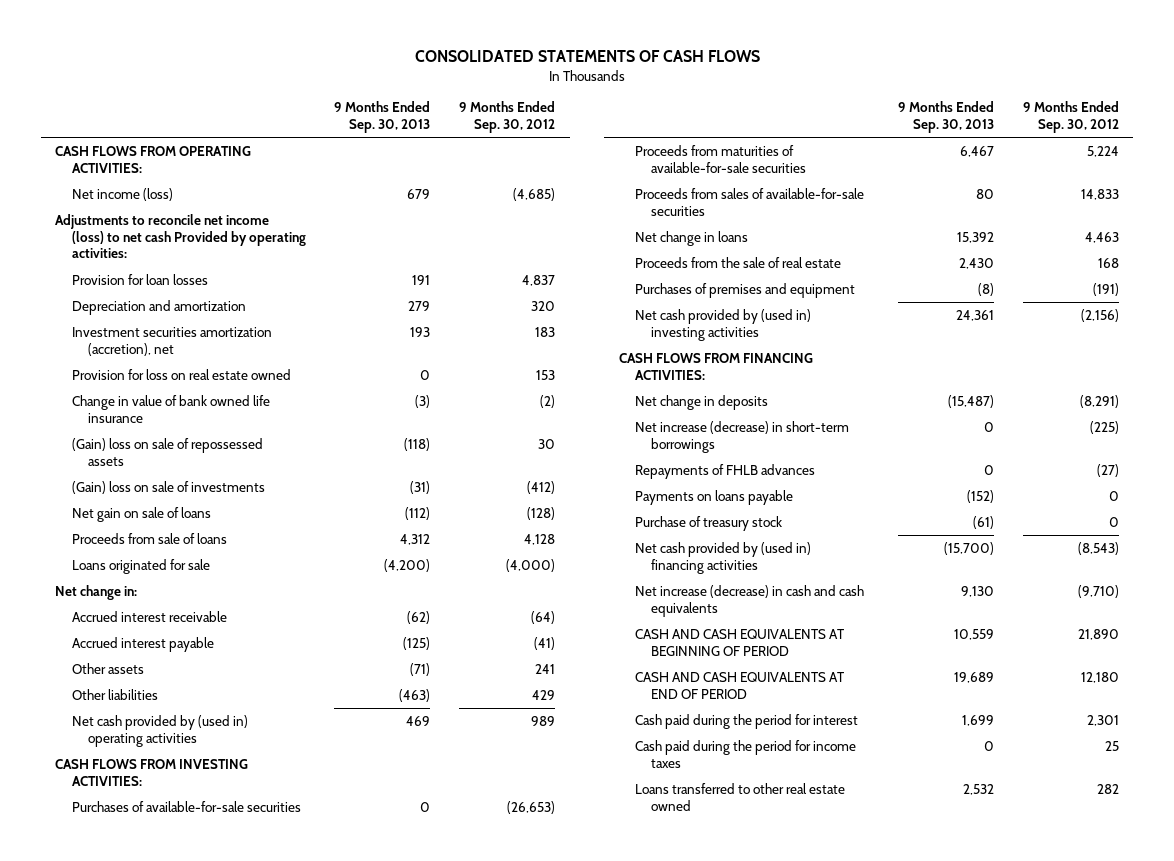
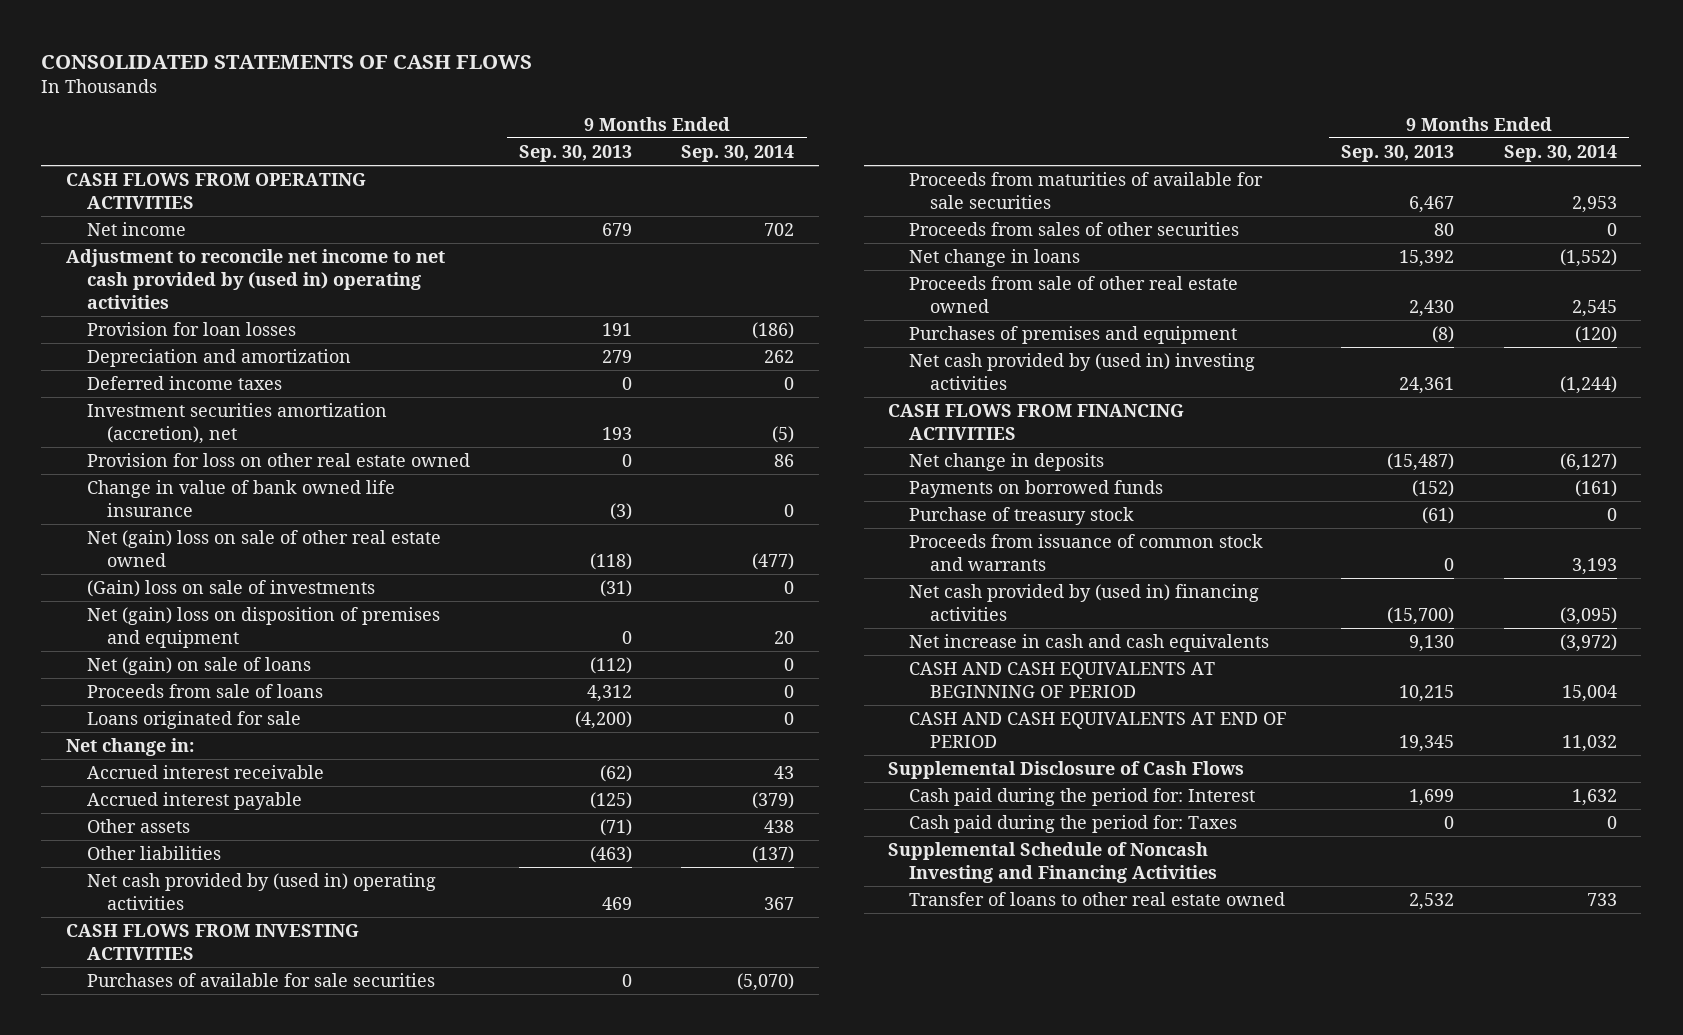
- | 9 Months Ended Sep. 30, 2013 | 9 Months Ended Sep. 30, 2012
+ | 9 Months Ended Sep. 30, 2013 | 9 Months Ended Sep. 30, 2014
- CASH FLOWS FROM OPERATING ACTIVITIES:
- Net income (loss) | 679 | (4,685)
- Adjustments to reconcile net income (loss) to net cash Provided by operating activities:
+ CASH FLOWS FROM OPERATING ACTIVITIES
+ Net income | 679 | 702
+ Adjustment to reconcile net income to net cash provided by (used in) operating activities
+ Deferred income taxes | 0 | 0
- Provision for loss on real estate owned | 0 | 153
+ Provision for loss on other real estate owned | 0 | 86
- (Gain) loss on sale of repossessed assets | (118) | 30
+ Net (gain) loss on sale of other real estate owned | (118) | (477)
- Net gain on sale of loans | (112) | (128)
+ Net (gain) loss on disposition of premises and equipment | 0 | 20
+ Net (gain) on sale of loans | (112) | 0
- CASH FLOWS FROM INVESTING ACTIVITIES:
- Purchases of available-for-sale securities | 0 | (26,653)
- Proceeds from maturities of available-for-sale securities | 6,467 | 5,224
- Proceeds from sales of available-for-sale securities | 80 | 14,833
+ CASH FLOWS FROM INVESTING ACTIVITIES
+ Purchases of available for sale securities | 0 | (5,070)
+ Proceeds from maturities of available for sale securities | 6,467 | 2,953
+ Proceeds from sales of other securities | 80 | 0
- Proceeds from the sale of real estate | 2,430 | 168
+ Proceeds from sale of other real estate owned | 2,430 | 2,545
- CASH FLOWS FROM FINANCING ACTIVITIES:
+ CASH FLOWS FROM FINANCING ACTIVITIES
- Net increase (decrease) in short-term borrowings | 0 | (225)
- Repayments of FHLB advances | 0 | (27)
- Payments on loans payable | (152) | 0
+ Payments on borrowed funds | (152) | (161)
+ Proceeds from issuance of common stock and warrants | 0 | 3,193
- Net increase (decrease) in cash and cash equivalents | 9,130 | (9,710)
- CASH AND CASH EQUIVALENTS AT BEGINNING OF PERIOD | 10,559 | 21,890
- CASH AND CASH EQUIVALENTS AT END OF PERIOD | 19,689 | 12,180
- Cash paid during the period for interest | 1,699 | 2,301
- Cash paid during the period for income taxes | 0 | 25
- Loans transferred to other real estate owned | 2,532 | 282
+ Net increase in cash and cash equivalents | 9,130 | (3,972)
+ CASH AND CASH EQUIVALENTS AT BEGINNING OF PERIOD | 10,215 | 15,004
+ CASH AND CASH EQUIVALENTS AT END OF PERIOD | 19,345 | 11,032
+ Supplemental Disclosure of Cash Flows
+ Cash paid during the period for: Interest | 1,699 | 1,632
+ Cash paid during the period for: Taxes | 0 | 0
+ Supplemental Schedule of Noncash Investing and Financing Activities
+ Transfer of loans to other real estate owned | 2,532 | 733

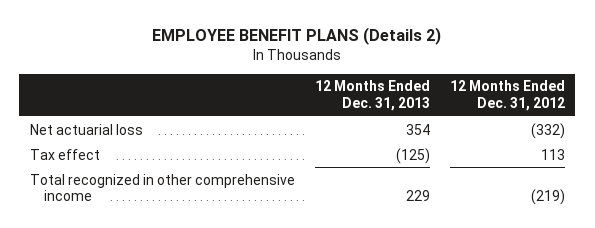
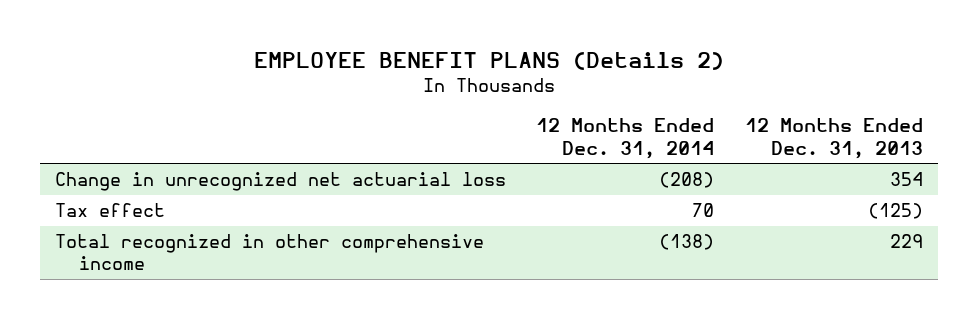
- | 12 Months Ended Dec. 31, 2013 | 12 Months Ended Dec. 31, 2012
+ | 12 Months Ended Dec. 31, 2014 | 12 Months Ended Dec. 31, 2013
- Net actuarial loss | 354 | (332)
+ Change in unrecognized net actuarial loss | (208) | 354

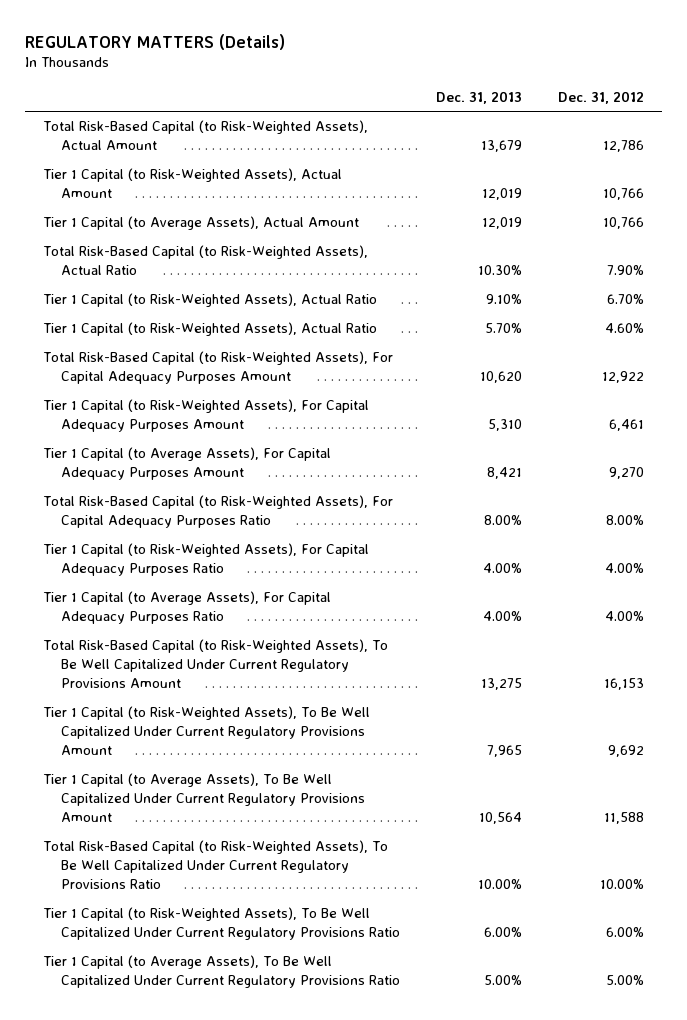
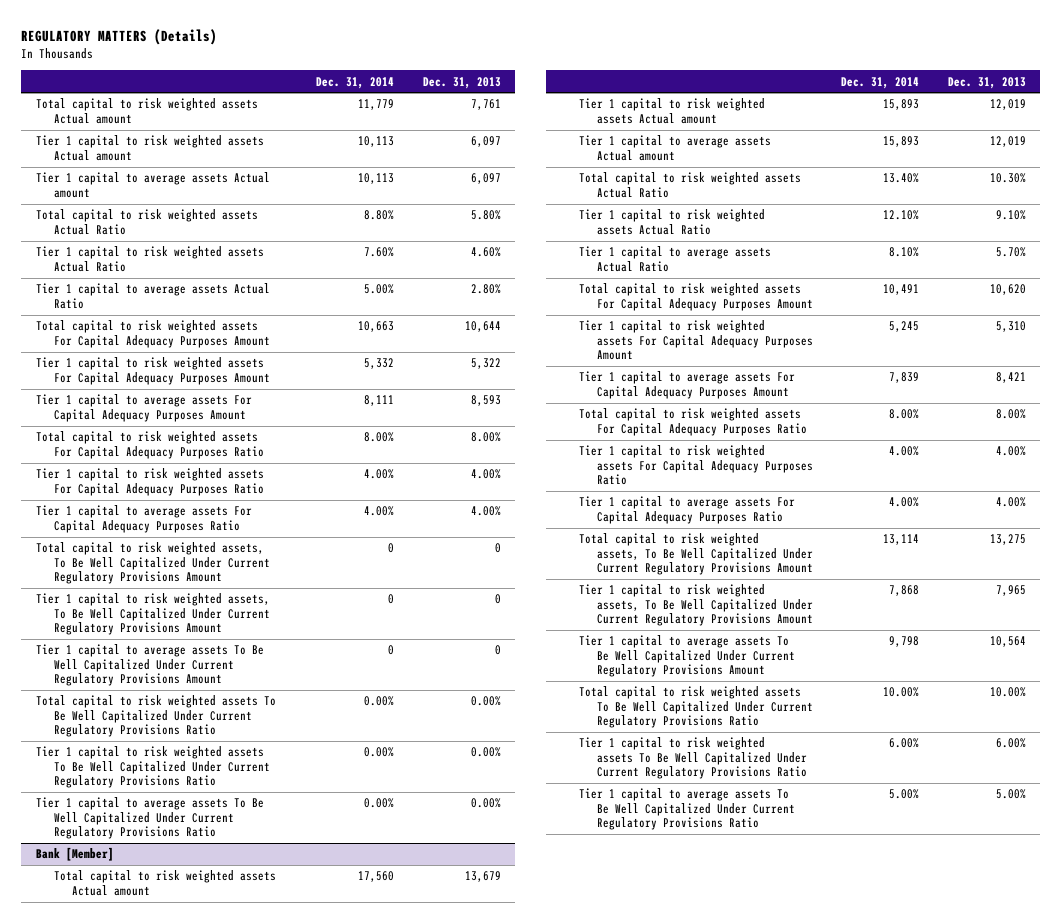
- | Dec. 31, 2013 | Dec. 31, 2012
+ | Dec. 31, 2014 | Dec. 31, 2013
- Total Risk-Based Capital (to Risk-Weighted Assets), Actual Amount | 13,679 | 12,786
- Tier 1 Capital (to Risk-Weighted Assets), Actual Amount | 12,019 | 10,766
- Tier 1 Capital (to Average Assets), Actual Amount | 12,019 | 10,766
- Total Risk-Based Capital (to Risk-Weighted Assets), Actual Ratio | 10.30% | 7.90%
- Tier 1 Capital (to Risk-Weighted Assets), Actual Ratio | 9.10% | 6.70%
- Tier 1 Capital (to Risk-Weighted Assets), Actual Ratio | 5.70% | 4.60%
- Total Risk-Based Capital (to Risk-Weighted Assets), For Capital Adequacy Purposes Amount | 10,620 | 12,922
- Tier 1 Capital (to Risk-Weighted Assets), For Capital Adequacy Purposes Amount | 5,310 | 6,461
- Tier 1 Capital (to Average Assets), For Capital Adequacy Purposes Amount | 8,421 | 9,270
- Total Risk-Based Capital (to Risk-Weighted Assets), For Capital Adequacy Purposes Ratio | 8.00% | 8.00%
- Tier 1 Capital (to Risk-Weighted Assets), For Capital Adequacy Purposes Ratio | 4.00% | 4.00%
- Tier 1 Capital (to Average Assets), For Capital Adequacy Purposes Ratio | 4.00% | 4.00%
- Total Risk-Based Capital (to Risk-Weighted Assets), To Be Well Capitalized Under Current Regulatory Provisions Amount | 13,275 | 16,153
- Tier 1 Capital (to Risk-Weighted Assets), To Be Well Capitalized Under Current Regulatory Provisions Amount | 7,965 | 9,692
- Tier 1 Capital (to Average Assets), To Be Well Capitalized Under Current Regulatory Provisions Amount | 10,564 | 11,588
- Total Risk-Based Capital (to Risk-Weighted Assets), To Be Well Capitalized Under Current Regulatory Provisions Ratio | 10.00% | 10.00%
- Tier 1 Capital (to Risk-Weighted Assets), To Be Well Capitalized Under Current Regulatory Provisions Ratio | 6.00% | 6.00%
- Tier 1 Capital (to Average Assets), To Be Well Capitalized Under Current Regulatory Provisions Ratio | 5.00% | 5.00%
+ Total capital to risk weighted assets Actual amount | 11,779 | 7,761
+ Tier 1 capital to risk weighted assets Actual amount | 10,113 | 6,097
+ Tier 1 capital to average assets Actual amount | 10,113 | 6,097
+ Total capital to risk weighted assets Actual Ratio | 8.80% | 5.80%
+ Tier 1 capital to risk weighted assets Actual Ratio | 7.60% | 4.60%
+ Tier 1 capital to average assets Actual Ratio | 5.00% | 2.80%
+ Total capital to risk weighted assets For Capital Adequacy Purposes Amount | 10,663 | 10,644
+ Tier 1 capital to risk weighted assets For Capital Adequacy Purposes Amount | 5,332 | 5,322
+ Tier 1 capital to average assets For Capital Adequacy Purposes Amount | 8,111 | 8,593
+ Total capital to risk weighted assets For Capital Adequacy Purposes Ratio | 8.00% | 8.00%
+ Tier 1 capital to risk weighted assets For Capital Adequacy Purposes Ratio | 4.00% | 4.00%
+ Tier 1 capital to average assets For Capital Adequacy Purposes Ratio | 4.00% | 4.00%
+ Total capital to risk weighted assets, To Be Well Capitalized Under Current Regulatory Provisions Amount | 0 | 0
+ Tier 1 capital to risk weighted assets, To Be Well Capitalized Under Current Regulatory Provisions Amount | 0 | 0
+ Tier 1 capital to average assets To Be Well Capitalized Under Current Regulatory Provisions Amount | 0 | 0
+ Total capital to risk weighted assets To Be Well Capitalized Under Current Regulatory Provisions Ratio | 0.00% | 0.00%
+ Tier 1 capital to risk weighted assets To Be Well Capitalized Under Current Regulatory Provisions Ratio | 0.00% | 0.00%
+ Tier 1 capital to average assets To Be Well Capitalized Under Current Regulatory Provisions Ratio | 0.00% | 0.00%
+ Bank [Member]
+ Total capital to risk weighted assets Actual amount | 17,560 | 13,679
+ Tier 1 capital to risk weighted assets Actual amount | 15,893 | 12,019
+ Tier 1 capital to average assets Actual amount | 15,893 | 12,019
+ Total capital to risk weighted assets Actual Ratio | 13.40% | 10.30%
+ Tier 1 capital to risk weighted assets Actual Ratio | 12.10% | 9.10%
+ Tier 1 capital to average assets Actual Ratio | 8.10% | 5.70%
+ Total capital to risk weighted assets For Capital Adequacy Purposes Amount | 10,491 | 10,620
+ Tier 1 capital to risk weighted assets For Capital Adequacy Purposes Amount | 5,245 | 5,310
+ Tier 1 capital to average assets For Capital Adequacy Purposes Amount | 7,839 | 8,421
+ Total capital to risk weighted assets For Capital Adequacy Purposes Ratio | 8.00% | 8.00%
+ Tier 1 capital to risk weighted assets For Capital Adequacy Purposes Ratio | 4.00% | 4.00%
+ Tier 1 capital to average assets For Capital Adequacy Purposes Ratio | 4.00% | 4.00%
+ Total capital to risk weighted assets, To Be Well Capitalized Under Current Regulatory Provisions Amount | 13,114 | 13,275
+ Tier 1 capital to risk weighted assets, To Be Well Capitalized Under Current Regulatory Provisions Amount | 7,868 | 7,965
+ Tier 1 capital to average assets To Be Well Capitalized Under Current Regulatory Provisions Amount | 9,798 | 10,564
+ Total capital to risk weighted assets To Be Well Capitalized Under Current Regulatory Provisions Ratio | 10.00% | 10.00%
+ Tier 1 capital to risk weighted assets To Be Well Capitalized Under Current Regulatory Provisions Ratio | 6.00% | 6.00%
+ Tier 1 capital to average assets To Be Well Capitalized Under Current Regulatory Provisions Ratio | 5.00% | 5.00%

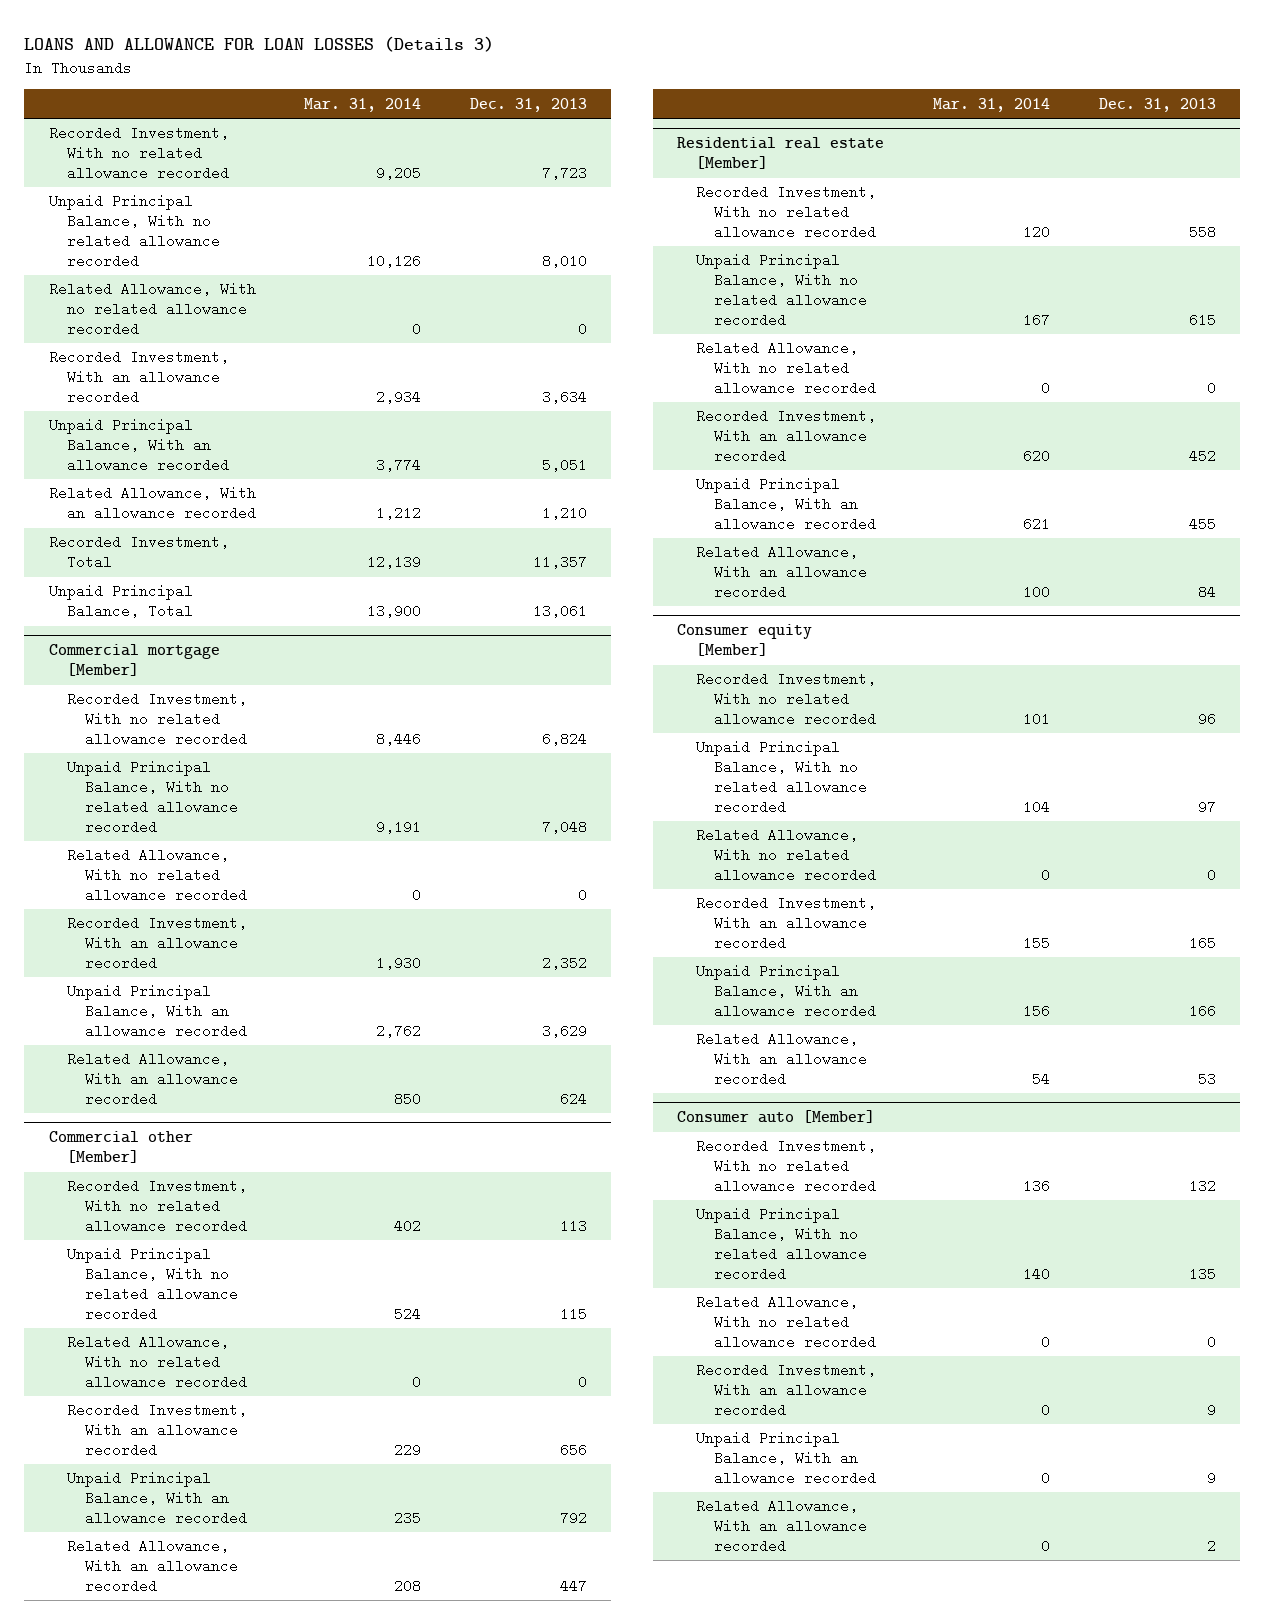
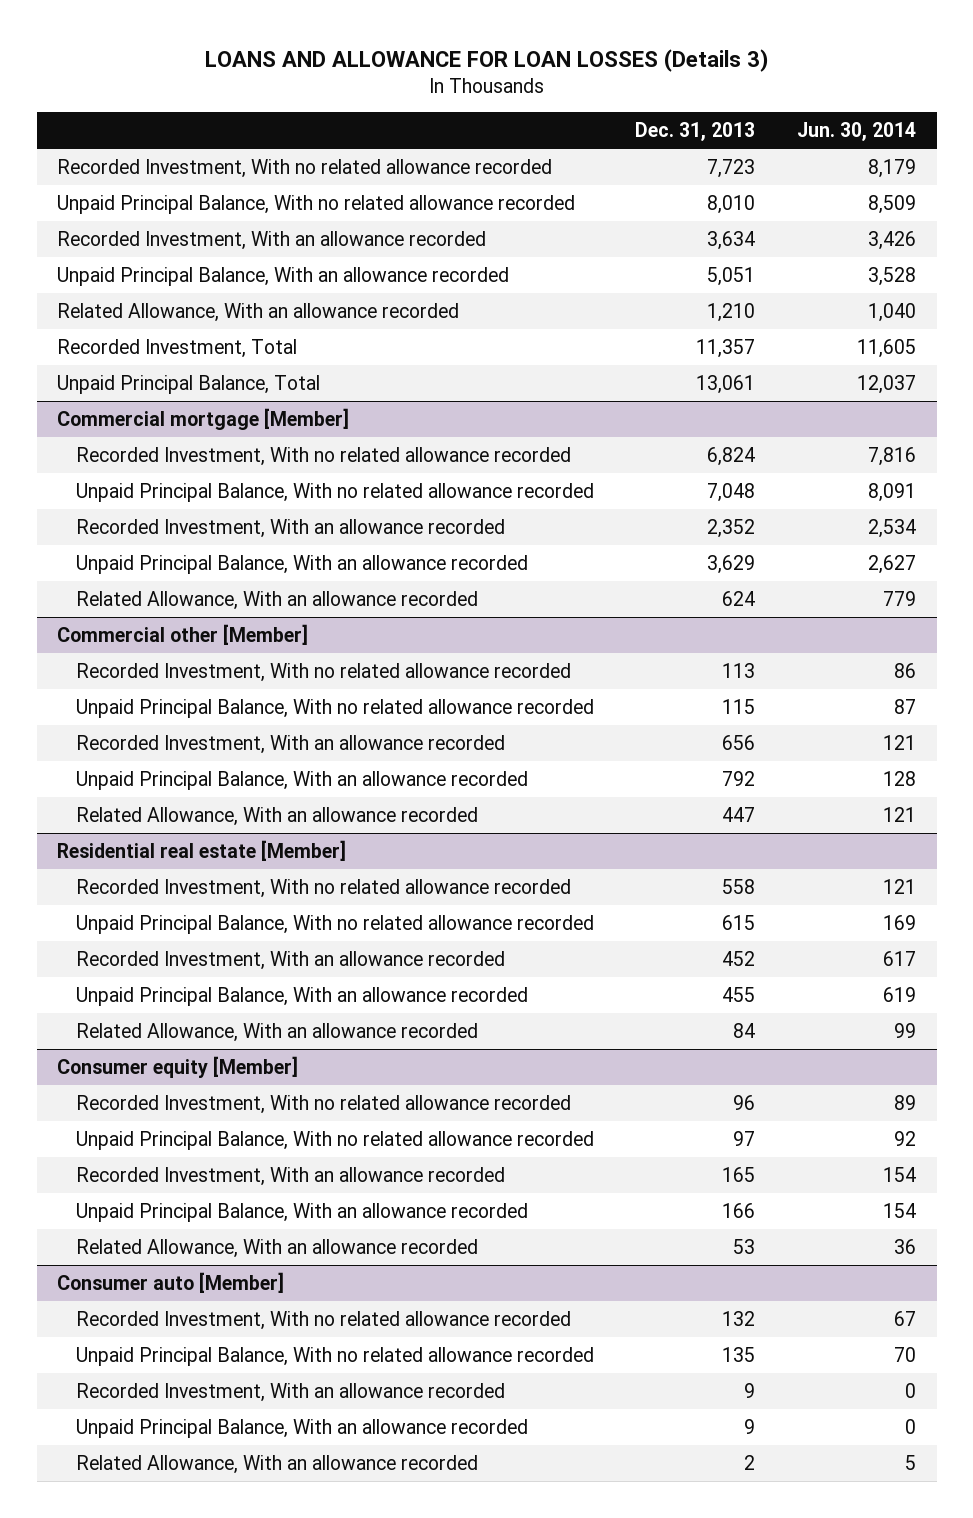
- | Mar. 31, 2014 | Dec. 31, 2013
+ | Dec. 31, 2013 | Jun. 30, 2014
- Related Allowance, With no related allowance recorded | 0 | 0
@ Commercial mortgage [Member]
- Related Allowance, With no related allowance recorded | 0 | 0
@ Commercial other [Member]
- Related Allowance, With no related allowance recorded | 0 | 0
@ Residential real estate [Member]
- Related Allowance, With no related allowance recorded | 0 | 0
@ Consumer equity [Member]
- Related Allowance, With no related allowance recorded | 0 | 0
@ Consumer auto [Member]
- Related Allowance, With no related allowance recorded | 0 | 0

